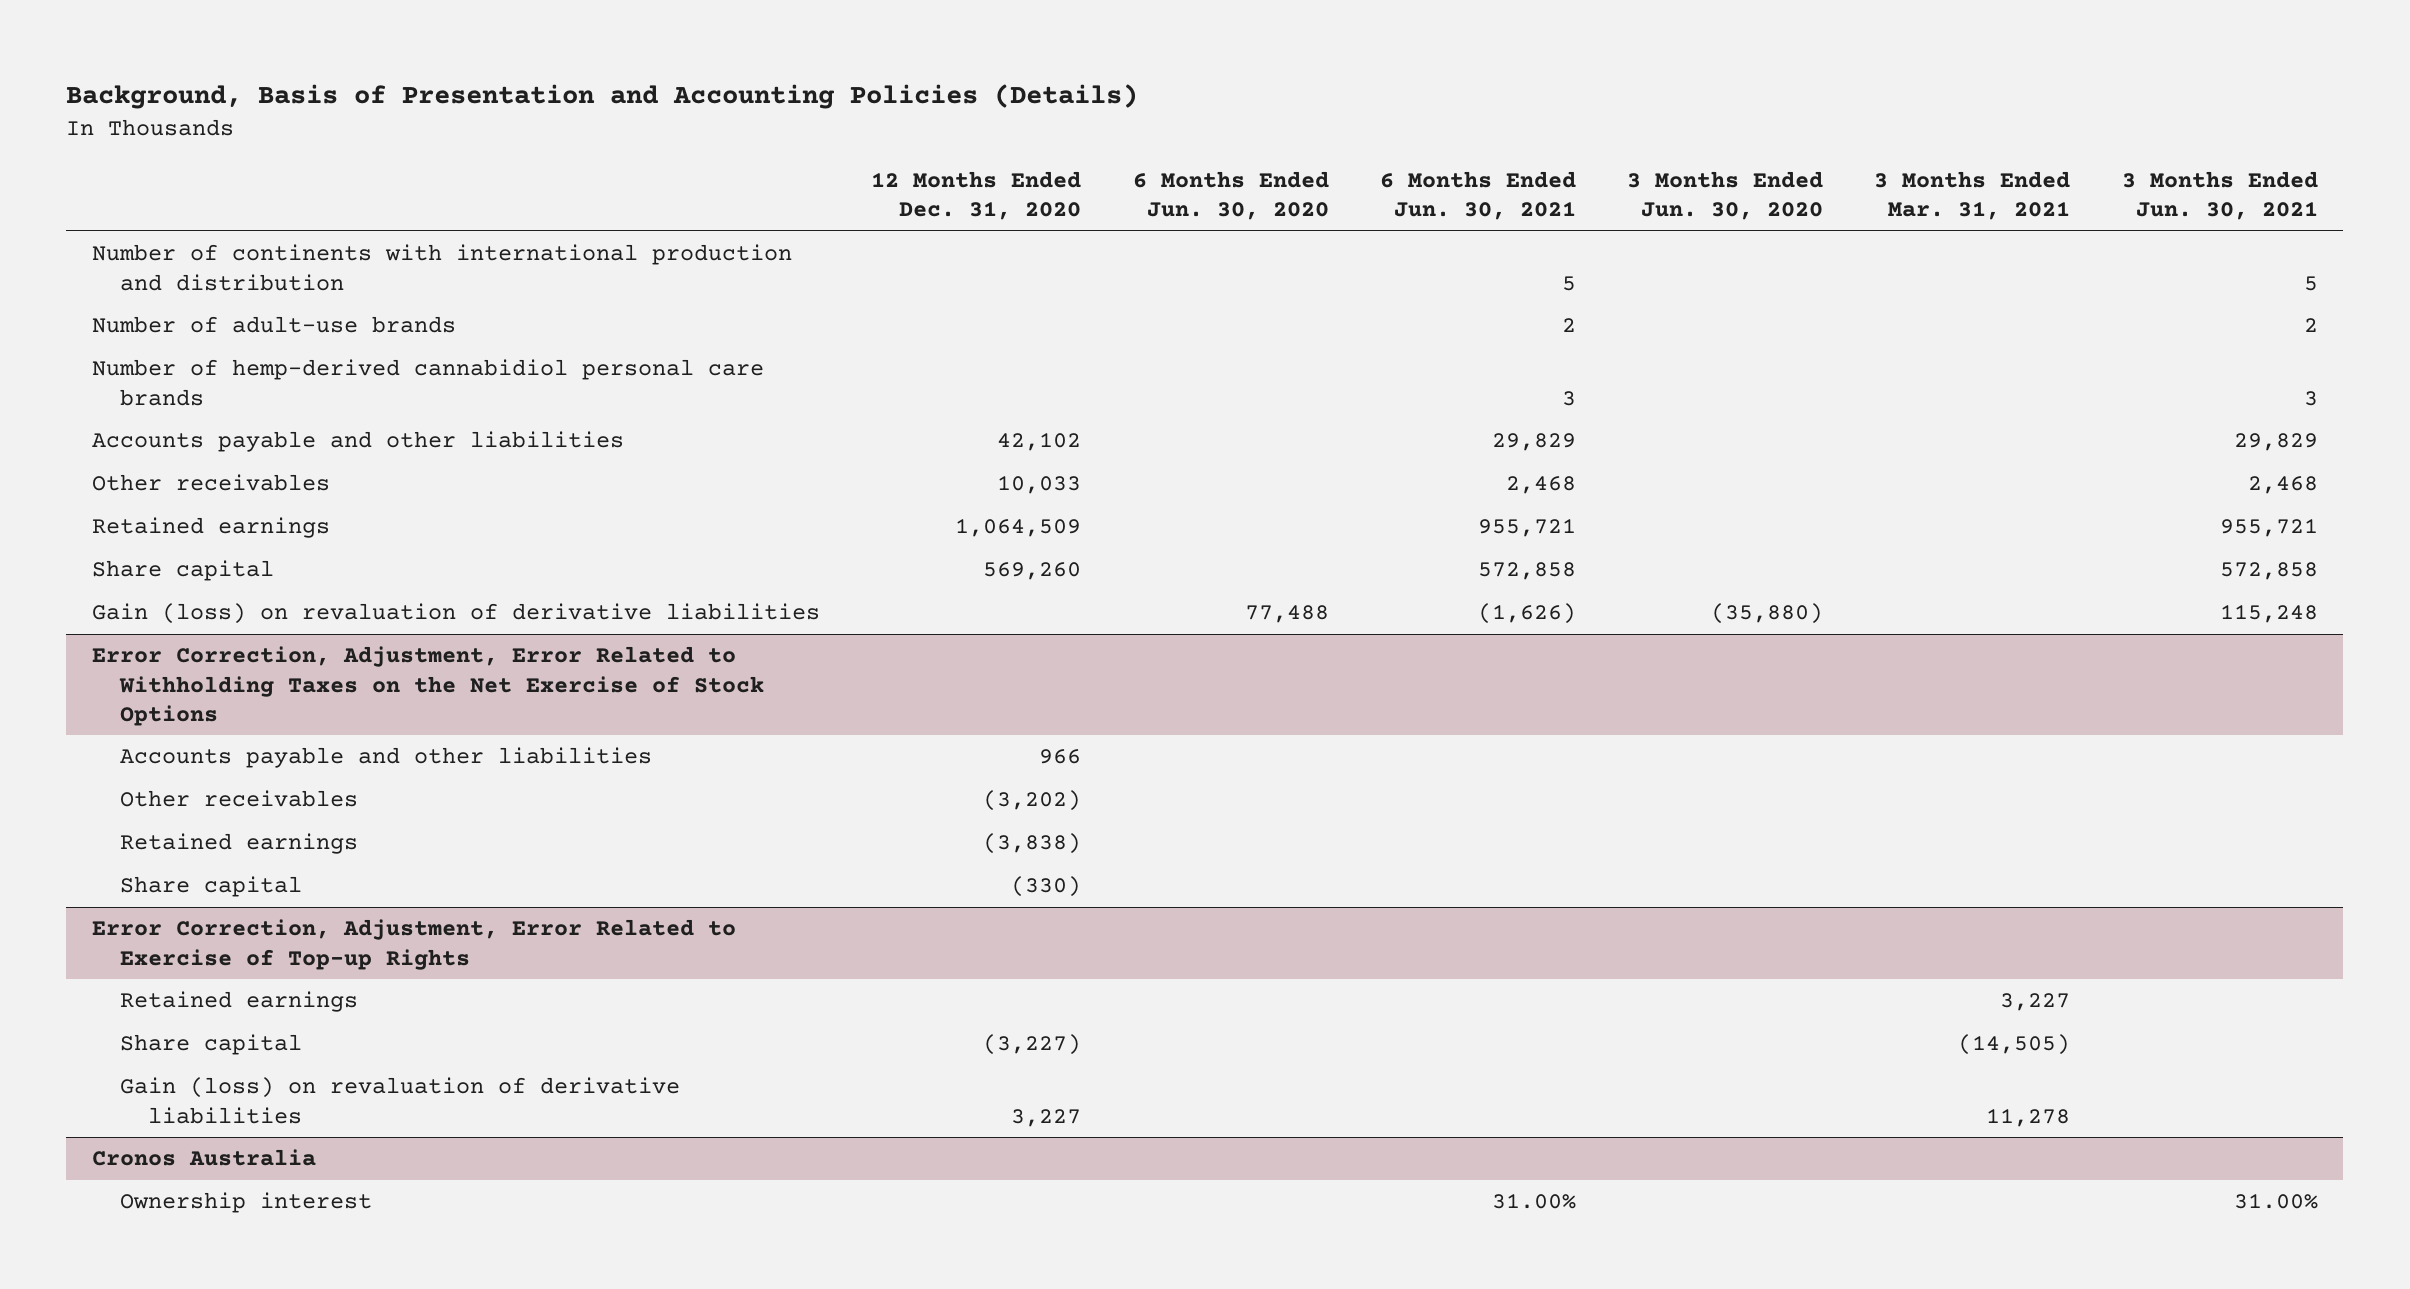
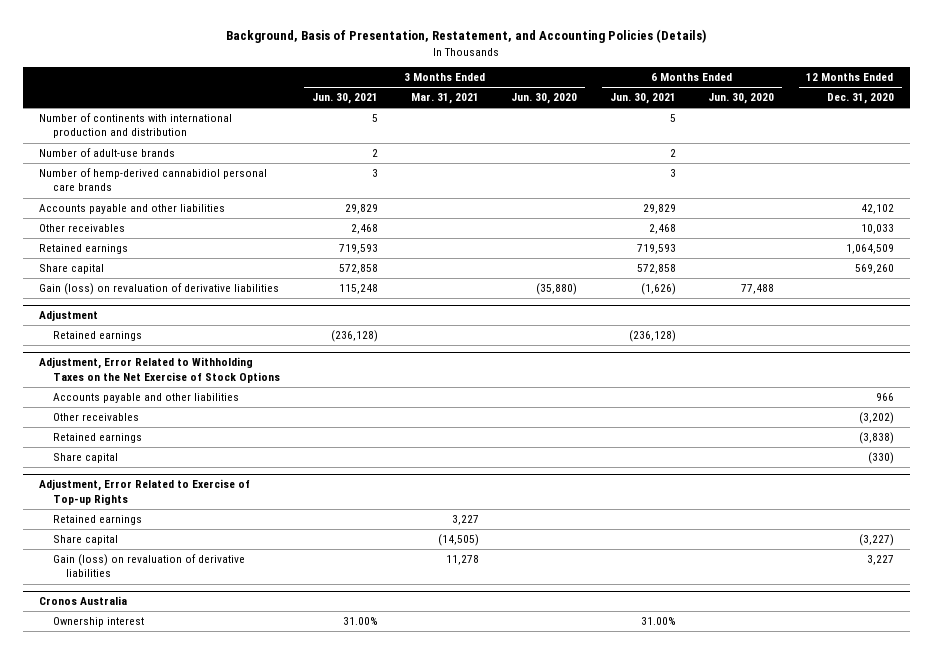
- Background, Basis of Presentation and Accounting Policies (Details)
+ Background, Basis of Presentation, Restatement, and Accounting Policies (Details)
- | 12 Months Ended Dec. 31, 2020 | 6 Months Ended Jun. 30, 2020 | 6 Months Ended Jun. 30, 2021 | 3 Months Ended Jun. 30, 2020 | 3 Months Ended Mar. 31, 2021 | 3 Months Ended Jun. 30, 2021
+ | 3 Months Ended Jun. 30, 2021 | 3 Months Ended Mar. 31, 2021 | 3 Months Ended Jun. 30, 2020 | 6 Months Ended Jun. 30, 2021 | 6 Months Ended Jun. 30, 2020 | 12 Months Ended Dec. 31, 2020
- Retained earnings | 1,064,509 | | 955,721 | | | 955,721
+ Retained earnings | 719,593 | | | 719,593 | | 1,064,509
- Error Correction, Adjustment, Error Related to Withholding Taxes on the Net Exercise of Stock Options
+ Adjustment
+ Retained earnings | (236,128) | | | (236,128) | |
+ Adjustment, Error Related to Withholding Taxes on the Net Exercise of Stock Options
- Error Correction, Adjustment, Error Related to Exercise of Top-up Rights
+ Adjustment, Error Related to Exercise of Top-up Rights

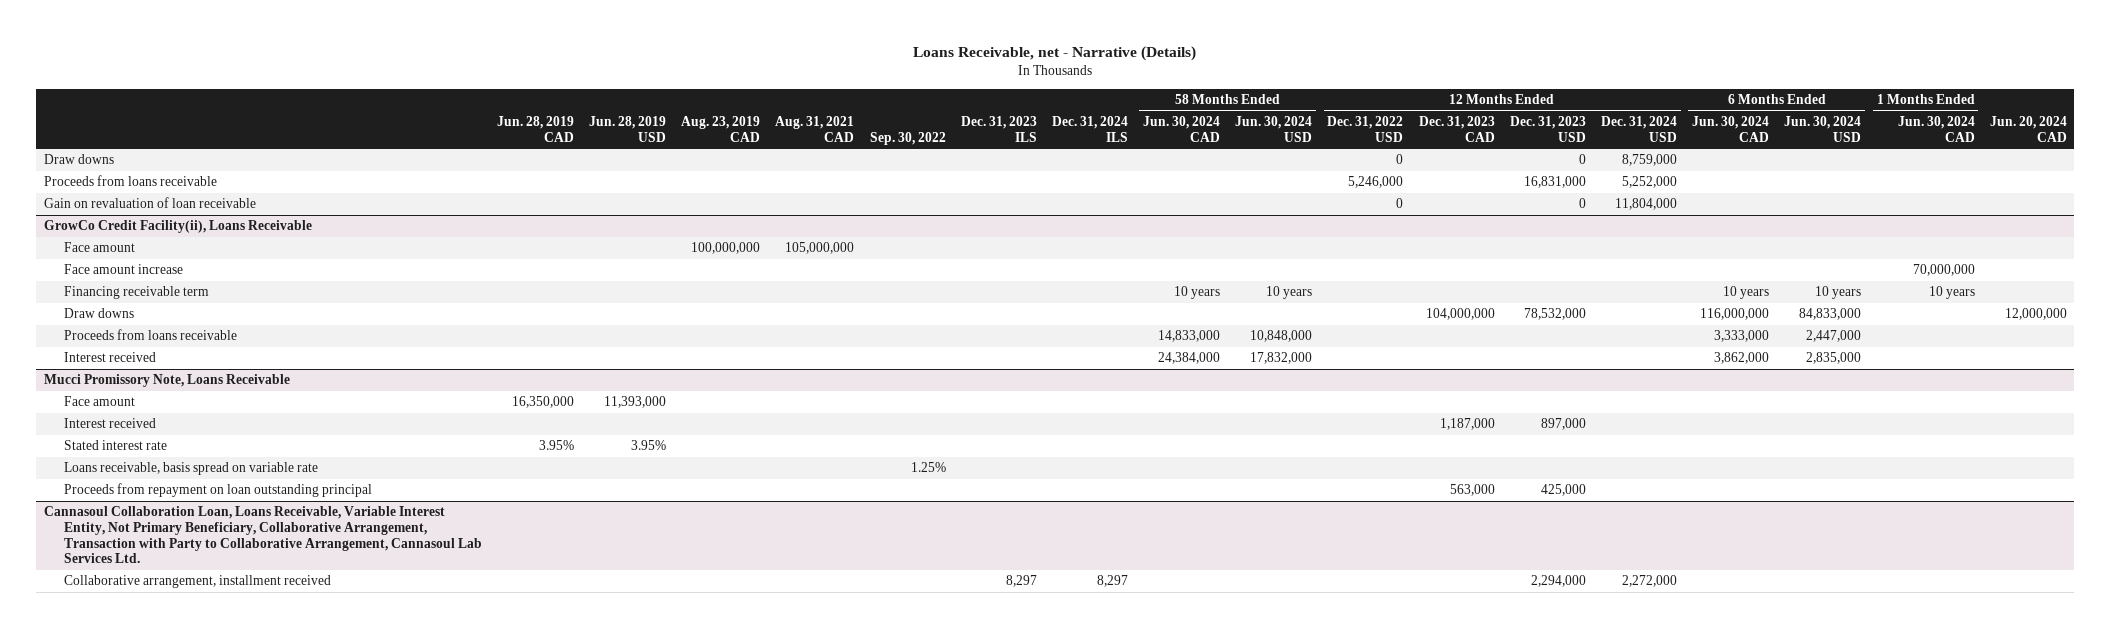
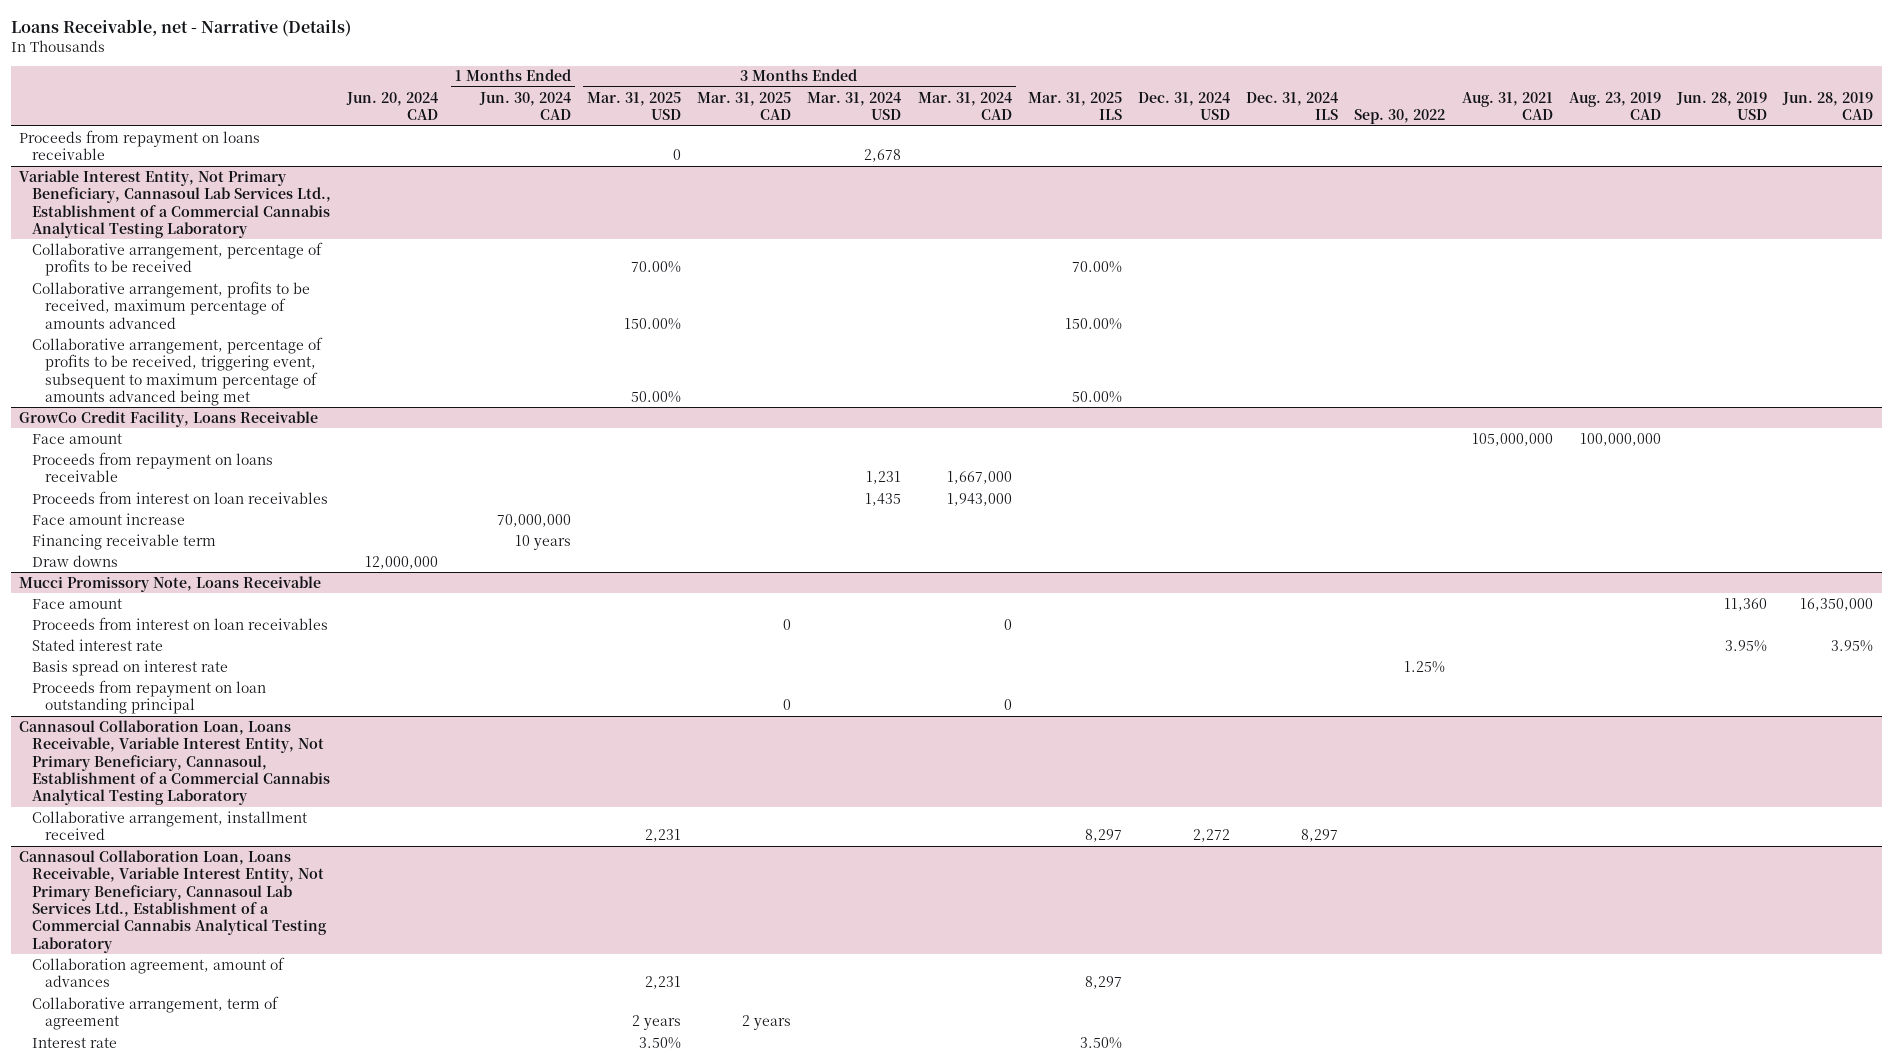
- | Jun. 28, 2019 CAD | Jun. 28, 2019 USD | Aug. 23, 2019 CAD | Aug. 31, 2021 CAD | Sep. 30, 2022 | Dec. 31, 2023 ILS | Dec. 31, 2024 ILS | 58 Months Ended Jun. 30, 2024 CAD | 58 Months Ended Jun. 30, 2024 USD | 12 Months Ended Dec. 31, 2022 USD | 12 Months Ended Dec. 31, 2023 CAD | 12 Months Ended Dec. 31, 2023 USD | 12 Months Ended Dec. 31, 2024 USD | 6 Months Ended Jun. 30, 2024 CAD | 6 Months Ended Jun. 30, 2024 USD | 1 Months Ended Jun. 30, 2024 CAD | Jun. 20, 2024 CAD
+ | Jun. 20, 2024 CAD | 1 Months Ended Jun. 30, 2024 CAD | 3 Months Ended Mar. 31, 2025 USD | 3 Months Ended Mar. 31, 2025 CAD | 3 Months Ended Mar. 31, 2024 USD | 3 Months Ended Mar. 31, 2024 CAD | Mar. 31, 2025 ILS | Dec. 31, 2024 USD | Dec. 31, 2024 ILS | Sep. 30, 2022 | Aug. 31, 2021 CAD | Aug. 23, 2019 CAD | Jun. 28, 2019 USD | Jun. 28, 2019 CAD
- Draw downs | | | | | | | | | | 0 | | 0 | 8,759,000 | | | |
- Proceeds from loans receivable | | | | | | | | | | 5,246,000 | | 16,831,000 | 5,252,000 | | | |
- Gain on revaluation of loan receivable | | | | | | | | | | 0 | | 0 | 11,804,000 | | | |
- GrowCo Credit Facility(ii), Loans Receivable
+ Proceeds from repayment on loans receivable | | | 0 | | 2,678 | | | | | | | | |
+ Variable Interest Entity, Not Primary Beneficiary, Cannasoul Lab Services Ltd., Establishment of a Commercial Cannabis Analytical Testing Laboratory
+ Collaborative arrangement, percentage of profits to be received | | | 70.00% | | | | 70.00% | | | | | | |
+ Collaborative arrangement, profits to be received, maximum percentage of amounts advanced | | | 150.00% | | | | 150.00% | | | | | | |
+ Collaborative arrangement, percentage of profits to be received, triggering event, subsequent to maximum percentage of amounts advanced being met | | | 50.00% | | | | 50.00% | | | | | | |
+ GrowCo Credit Facility, Loans Receivable
+ Proceeds from repayment on loans receivable | | | | | 1,231 | 1,667,000 | | | | | | | |
+ Proceeds from interest on loan receivables | | | | | 1,435 | 1,943,000 | | | | | | | |
- Proceeds from loans receivable | | | | | | | | 14,833,000 | 10,848,000 | | | | | 3,333,000 | 2,447,000 | |
- Interest received | | | | | | | | 24,384,000 | 17,832,000 | | | | | 3,862,000 | 2,835,000 | |
@ Mucci Promissory Note, Loans Receivable
- Face amount | 16,350,000 | 11,393,000 | | | | | | | | | | | | | | |
- Interest received | | | | | | | | | | | 1,187,000 | 897,000 | | | | |
+ Face amount | | | | | | | | | | | | | 11,360 | 16,350,000
+ Proceeds from interest on loan receivables | | | | 0 | | 0 | | | | | | | |
- Loans receivable, basis spread on variable rate | | | | | 1.25% | | | | | | | | | | | |
+ Basis spread on interest rate | | | | | | | | | | 1.25% | | | |
- Cannasoul Collaboration Loan, Loans Receivable, Variable Interest Entity, Not Primary Beneficiary, Collaborative Arrangement, Transaction with Party to Collaborative Arrangement, Cannasoul Lab Services Ltd.
+ Cannasoul Collaboration Loan, Loans Receivable, Variable Interest Entity, Not Primary Beneficiary, Cannasoul, Establishment of a Commercial Cannabis Analytical Testing Laboratory
+ Cannasoul Collaboration Loan, Loans Receivable, Variable Interest Entity, Not Primary Beneficiary, Cannasoul Lab Services Ltd., Establishment of a Commercial Cannabis Analytical Testing Laboratory
+ Collaboration agreement, amount of advances | | | 2,231 | | | | 8,297 | | | | | | |
+ Collaborative arrangement, term of agreement | | | 2 years | 2 years | | | | | | | | | |
+ Interest rate | | | 3.50% | | | | 3.50% | | | | | | |

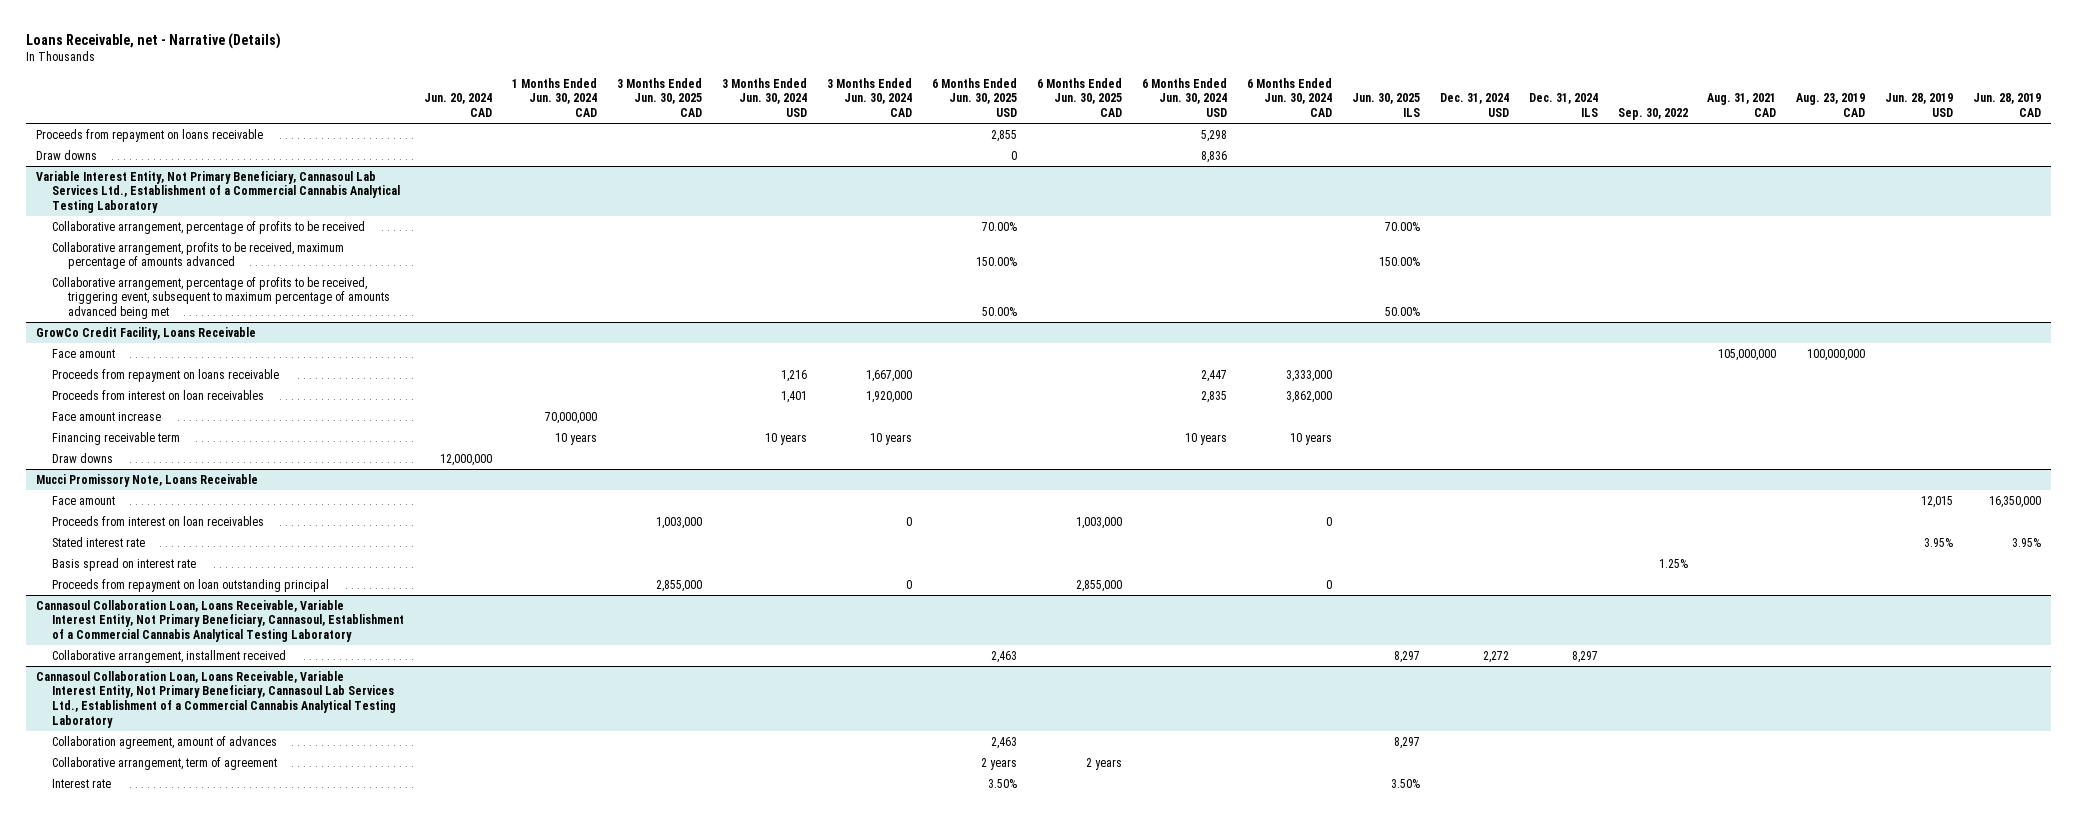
- | Jun. 20, 2024 CAD | 1 Months Ended Jun. 30, 2024 CAD | 3 Months Ended Mar. 31, 2025 USD | 3 Months Ended Mar. 31, 2025 CAD | 3 Months Ended Mar. 31, 2024 USD | 3 Months Ended Mar. 31, 2024 CAD | Mar. 31, 2025 ILS | Dec. 31, 2024 USD | Dec. 31, 2024 ILS | Sep. 30, 2022 | Aug. 31, 2021 CAD | Aug. 23, 2019 CAD | Jun. 28, 2019 USD | Jun. 28, 2019 CAD
+ | Jun. 20, 2024 CAD | 1 Months Ended Jun. 30, 2024 CAD | 3 Months Ended Jun. 30, 2025 CAD | 3 Months Ended Jun. 30, 2024 USD | 3 Months Ended Jun. 30, 2024 CAD | 6 Months Ended Jun. 30, 2025 USD | 6 Months Ended Jun. 30, 2025 CAD | 6 Months Ended Jun. 30, 2024 USD | 6 Months Ended Jun. 30, 2024 CAD | Jun. 30, 2025 ILS | Dec. 31, 2024 USD | Dec. 31, 2024 ILS | Sep. 30, 2022 | Aug. 31, 2021 CAD | Aug. 23, 2019 CAD | Jun. 28, 2019 USD | Jun. 28, 2019 CAD
+ Draw downs | | | | | | 0 | | 8,836 | | | | | | | | |
@ Mucci Promissory Note, Loans Receivable
- Face amount | | | | | | | | | | | | | 11,360 | 16,350,000
+ Face amount | | | | | | | | | | | | | | | | 12,015 | 16,350,000

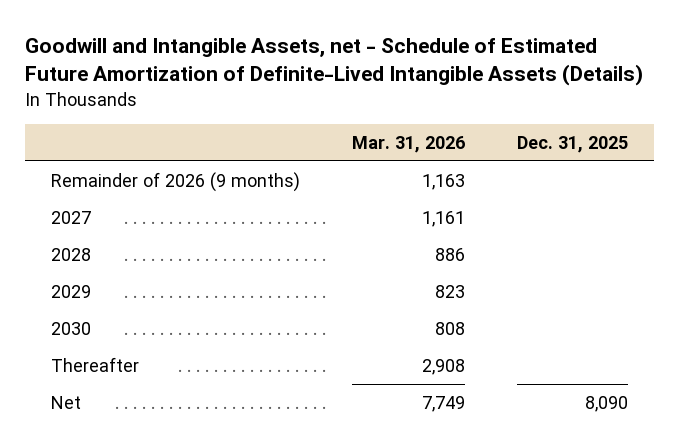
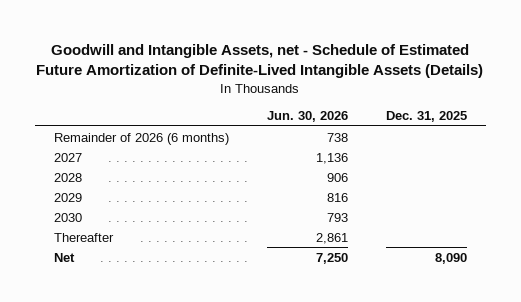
- | Mar. 31, 2026 | Dec. 31, 2025
+ | Jun. 30, 2026 | Dec. 31, 2025
- Remainder of 2026 (9 months) | 1,163 |
+ Remainder of 2026 (6 months) | 738 |

